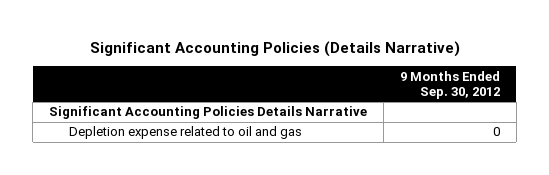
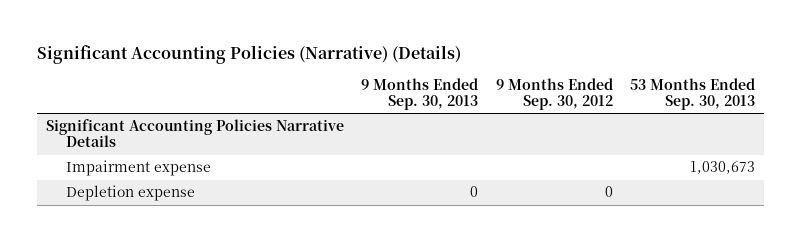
- Significant Accounting Policies (Details Narrative)
+ Significant Accounting Policies (Narrative) (Details)
- | 9 Months Ended Sep. 30, 2012
+ | 9 Months Ended Sep. 30, 2013 | 9 Months Ended Sep. 30, 2012 | 53 Months Ended Sep. 30, 2013
- Significant Accounting Policies Details Narrative
- Depletion expense related to oil and gas | 0
+ Significant Accounting Policies Narrative Details
+ Impairment expense | | | 1,030,673
+ Depletion expense | 0 | 0 |

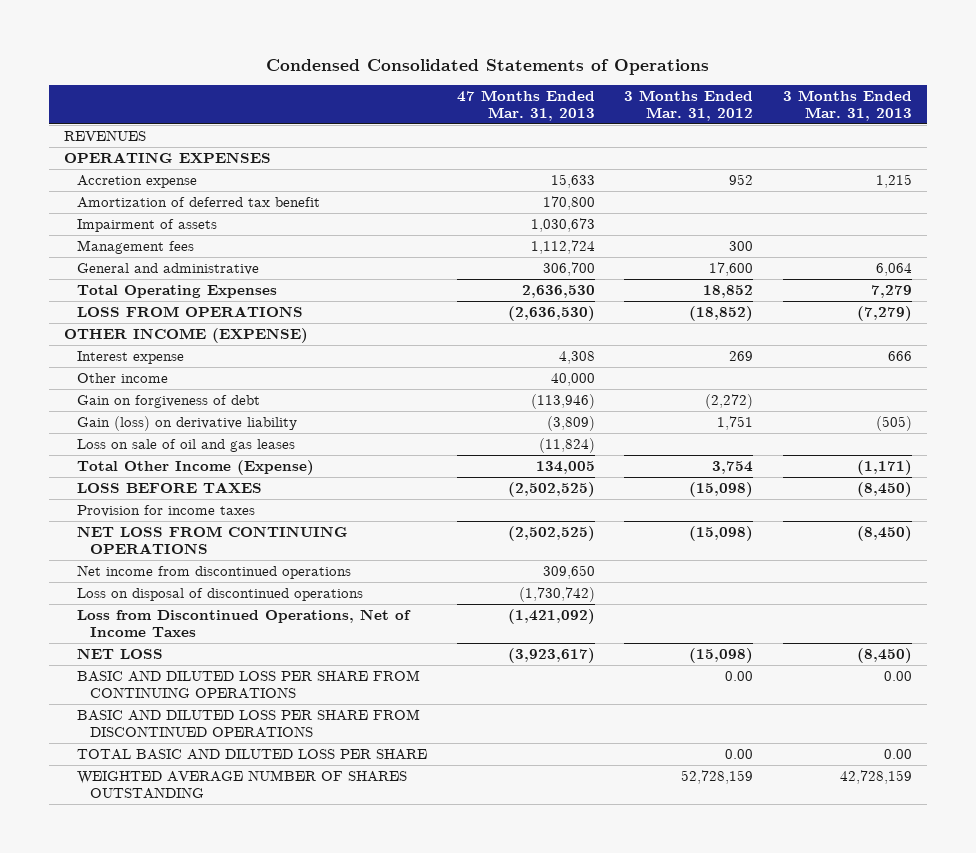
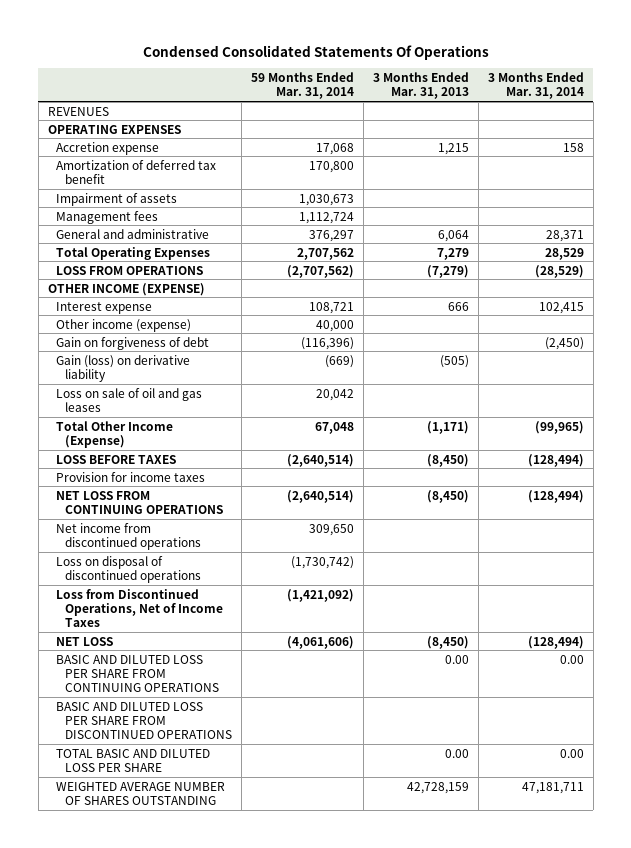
- Condensed Consolidated Statements of Operations
+ Condensed Consolidated Statements Of Operations
- | 47 Months Ended Mar. 31, 2013 | 3 Months Ended Mar. 31, 2012 | 3 Months Ended Mar. 31, 2013
+ | 59 Months Ended Mar. 31, 2014 | 3 Months Ended Mar. 31, 2013 | 3 Months Ended Mar. 31, 2014
- Other income | 40,000 | |
+ Other income (expense) | 40,000 | |

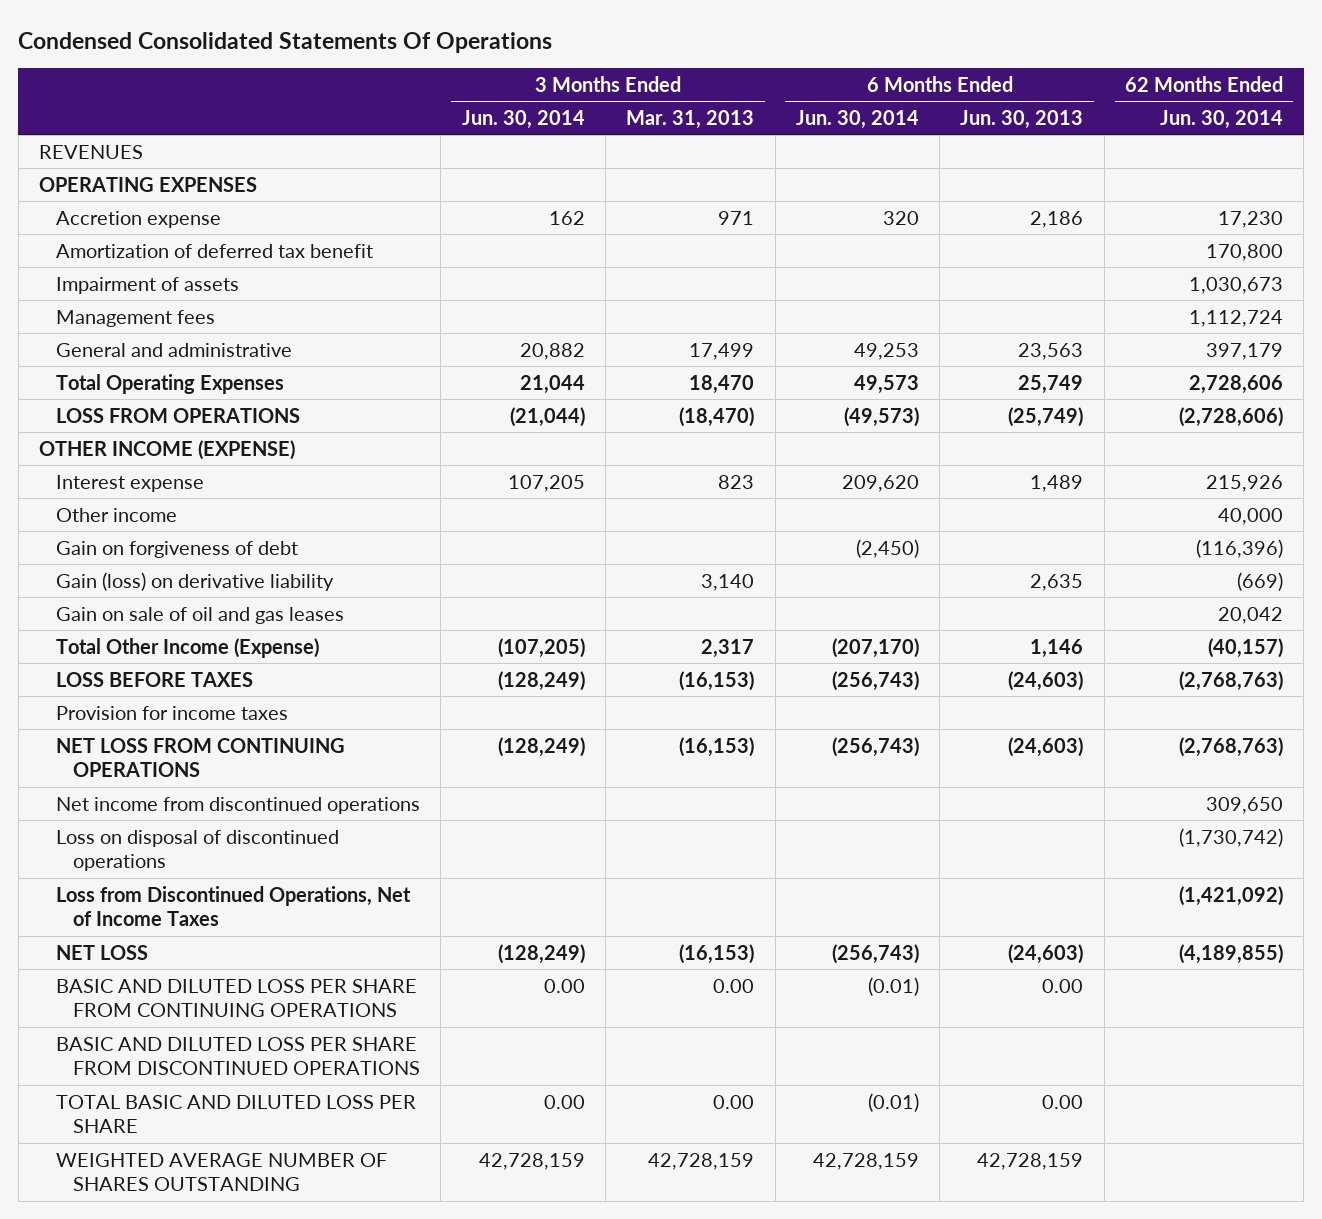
- | 59 Months Ended Mar. 31, 2014 | 3 Months Ended Mar. 31, 2013 | 3 Months Ended Mar. 31, 2014
+ | 3 Months Ended Jun. 30, 2014 | 3 Months Ended Mar. 31, 2013 | 6 Months Ended Jun. 30, 2014 | 6 Months Ended Jun. 30, 2013 | 62 Months Ended Jun. 30, 2014
- Accretion expense | 17,068 | 1,215 | 158
+ Accretion expense | 162 | 971 | 320 | 2,186 | 17,230
- General and administrative | 376,297 | 6,064 | 28,371
- Total Operating Expenses | 2,707,562 | 7,279 | 28,529
- LOSS FROM OPERATIONS | (2,707,562) | (7,279) | (28,529)
+ General and administrative | 20,882 | 17,499 | 49,253 | 23,563 | 397,179
+ Total Operating Expenses | 21,044 | 18,470 | 49,573 | 25,749 | 2,728,606
+ LOSS FROM OPERATIONS | (21,044) | (18,470) | (49,573) | (25,749) | (2,728,606)
- Interest expense | 108,721 | 666 | 102,415
- Other income (expense) | 40,000 | |
+ Interest expense | 107,205 | 823 | 209,620 | 1,489 | 215,926
+ Other income | | | | | 40,000
- Gain (loss) on derivative liability | (669) | (505) |
- Loss on sale of oil and gas leases | 20,042 | |
- Total Other Income (Expense) | 67,048 | (1,171) | (99,965)
- LOSS BEFORE TAXES | (2,640,514) | (8,450) | (128,494)
+ Gain (loss) on derivative liability | | 3,140 | | 2,635 | (669)
+ Gain on sale of oil and gas leases | | | | | 20,042
+ Total Other Income (Expense) | (107,205) | 2,317 | (207,170) | 1,146 | (40,157)
+ LOSS BEFORE TAXES | (128,249) | (16,153) | (256,743) | (24,603) | (2,768,763)
- NET LOSS FROM CONTINUING OPERATIONS | (2,640,514) | (8,450) | (128,494)
+ NET LOSS FROM CONTINUING OPERATIONS | (128,249) | (16,153) | (256,743) | (24,603) | (2,768,763)
- NET LOSS | (4,061,606) | (8,450) | (128,494)
+ NET LOSS | (128,249) | (16,153) | (256,743) | (24,603) | (4,189,855)

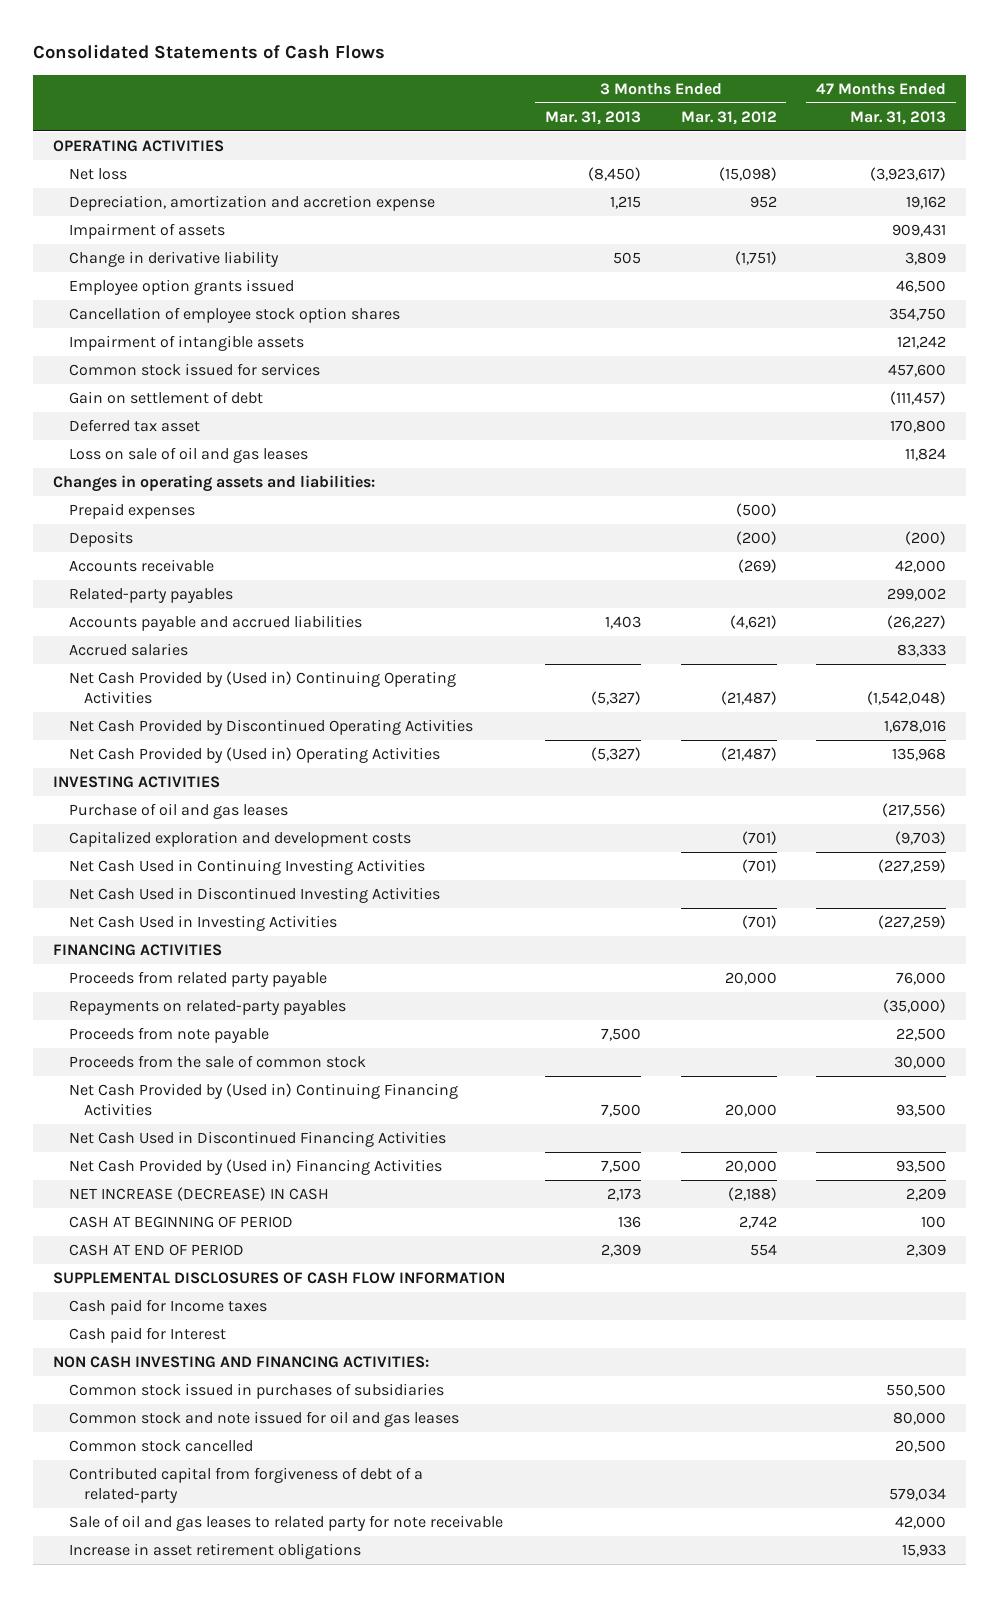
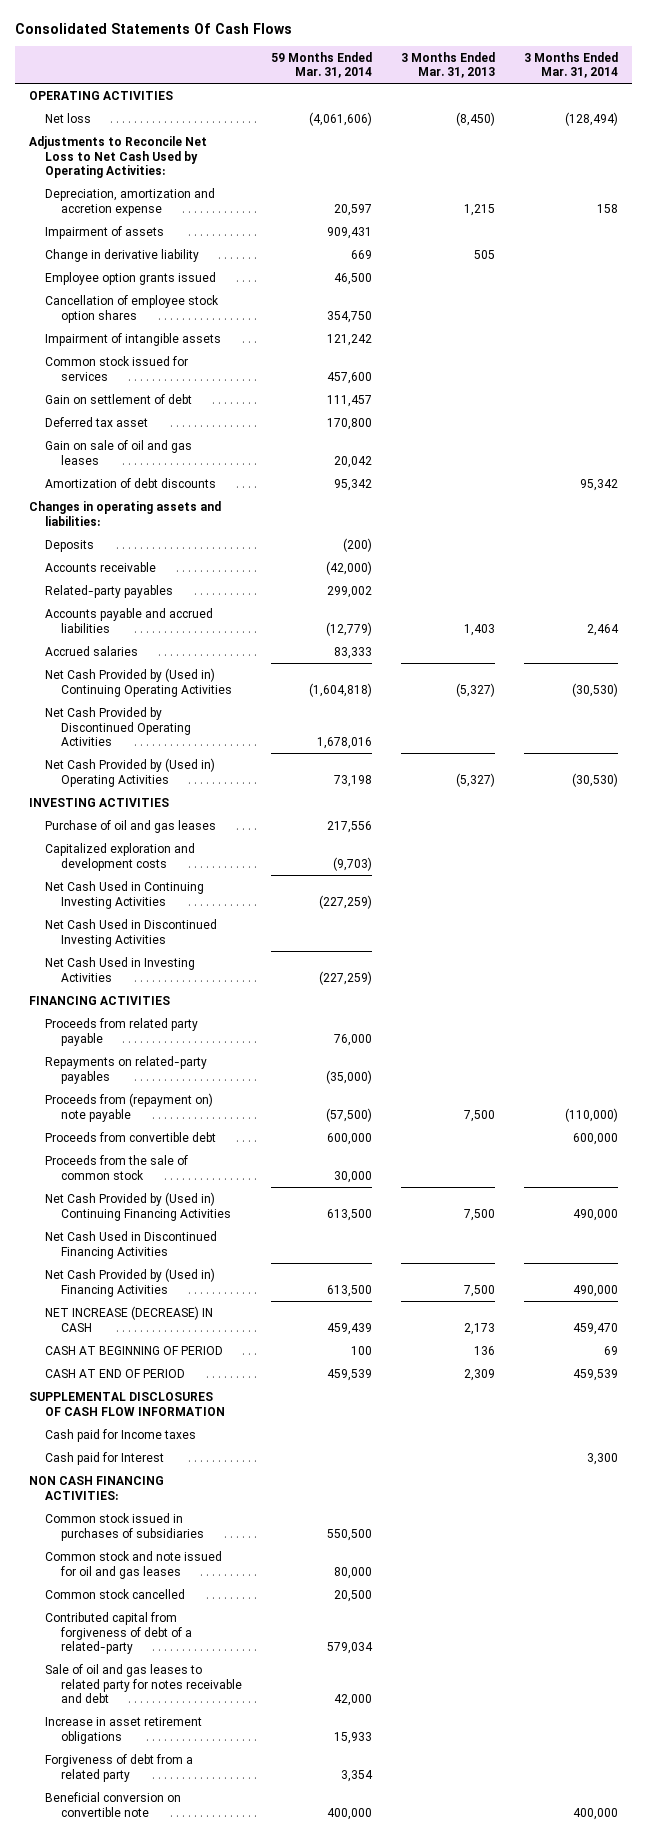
- Consolidated Statements of Cash Flows
+ Consolidated Statements Of Cash Flows
- | 3 Months Ended Mar. 31, 2013 | 3 Months Ended Mar. 31, 2012 | 47 Months Ended Mar. 31, 2013
+ | 59 Months Ended Mar. 31, 2014 | 3 Months Ended Mar. 31, 2013 | 3 Months Ended Mar. 31, 2014
+ Adjustments to Reconcile Net Loss to Net Cash Used by Operating Activities:
- Loss on sale of oil and gas leases | | | 11,824
+ Gain on sale of oil and gas leases | 20,042 | |
+ Amortization of debt discounts | 95,342 | | 95,342
- Prepaid expenses | | (500) |
- Proceeds from note payable | 7,500 | | 22,500
+ Proceeds from (repayment on) note payable | (57,500) | 7,500 | (110,000)
+ Proceeds from convertible debt | 600,000 | | 600,000
- NON CASH INVESTING AND FINANCING ACTIVITIES:
+ NON CASH FINANCING ACTIVITIES:
- Sale of oil and gas leases to related party for note receivable | | | 42,000
+ Sale of oil and gas leases to related party for notes receivable and debt | 42,000 | |
+ Forgiveness of debt from a related party | 3,354 | |
+ Beneficial conversion on convertible note | 400,000 | | 400,000

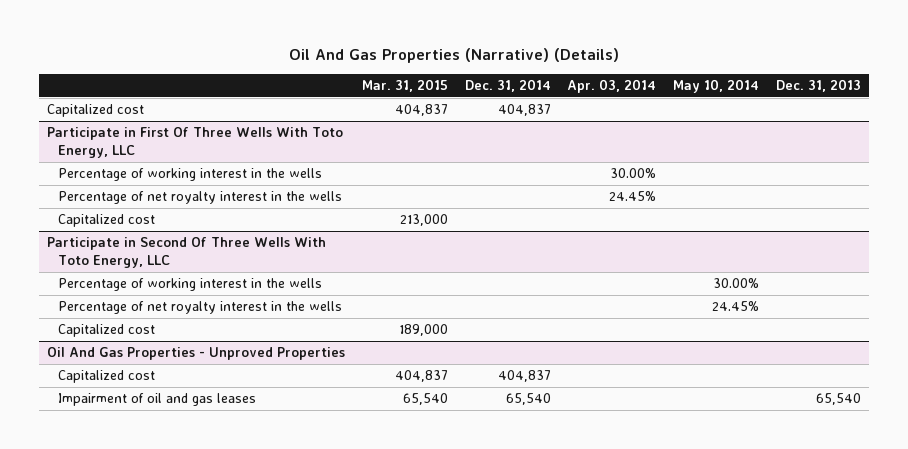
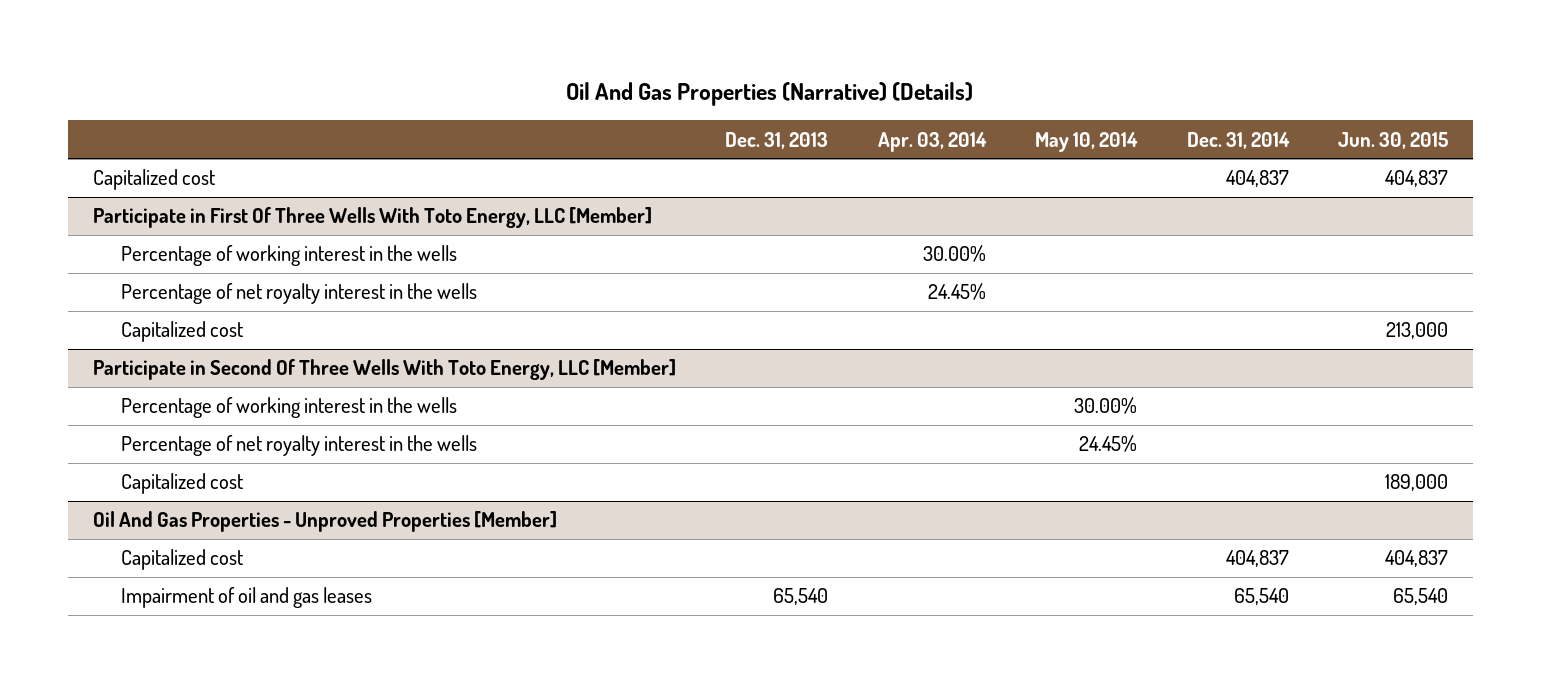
- | Mar. 31, 2015 | Dec. 31, 2014 | Apr. 03, 2014 | May 10, 2014 | Dec. 31, 2013
+ | Dec. 31, 2013 | Apr. 03, 2014 | May 10, 2014 | Dec. 31, 2014 | Jun. 30, 2015
- Participate in First Of Three Wells With Toto Energy, LLC
+ Participate in First Of Three Wells With Toto Energy, LLC [Member]
- Participate in Second Of Three Wells With Toto Energy, LLC
+ Participate in Second Of Three Wells With Toto Energy, LLC [Member]
- Oil And Gas Properties - Unproved Properties
+ Oil And Gas Properties - Unproved Properties [Member]

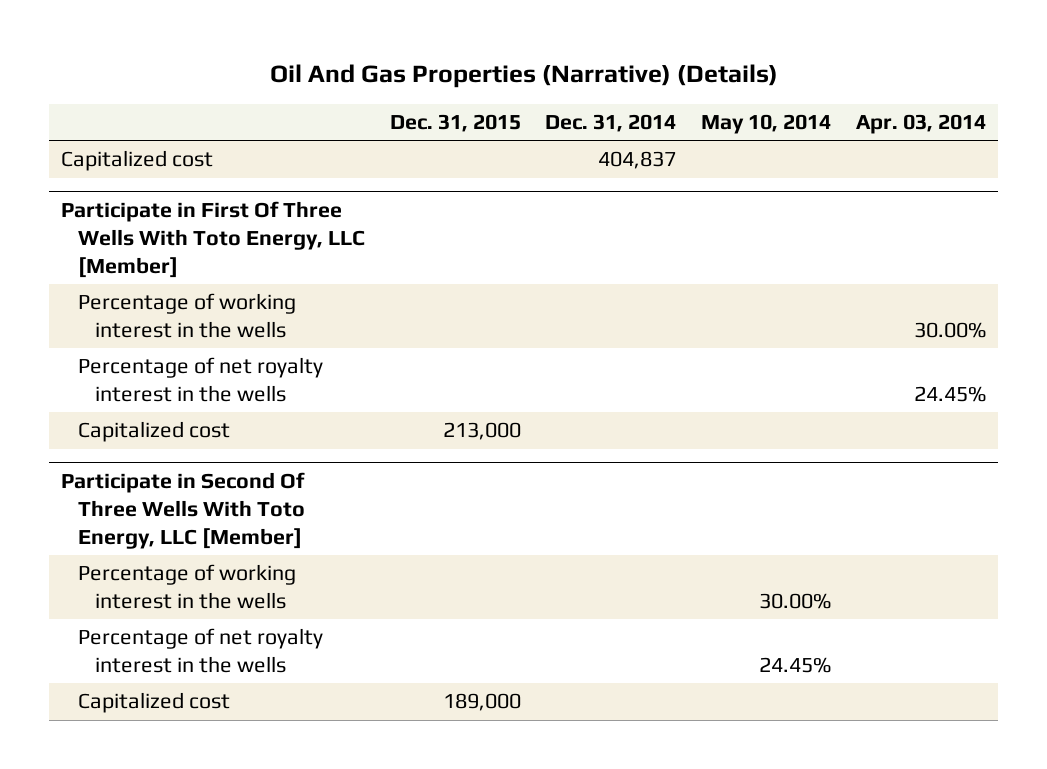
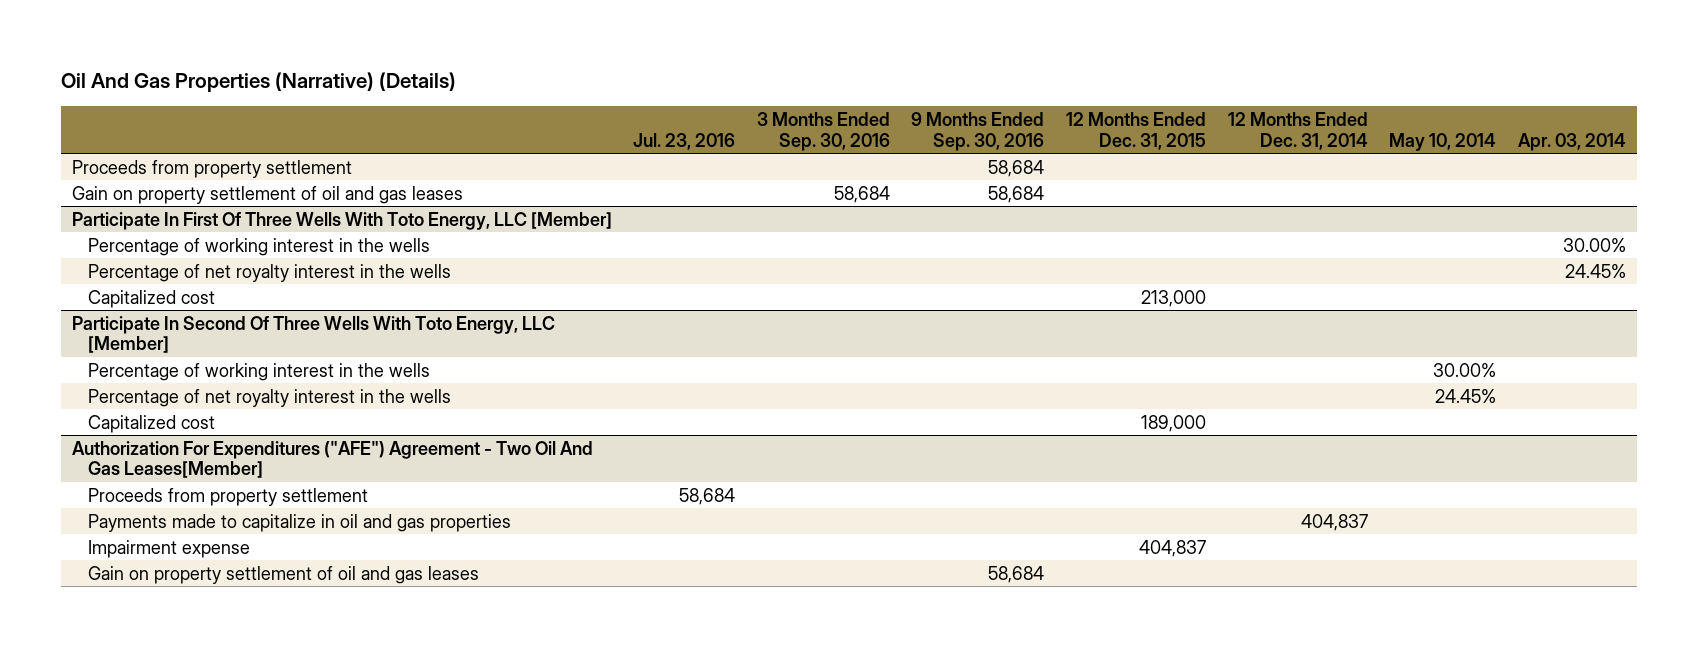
- | Dec. 31, 2015 | Dec. 31, 2014 | May 10, 2014 | Apr. 03, 2014
+ | Jul. 23, 2016 | 3 Months Ended Sep. 30, 2016 | 9 Months Ended Sep. 30, 2016 | 12 Months Ended Dec. 31, 2015 | 12 Months Ended Dec. 31, 2014 | May 10, 2014 | Apr. 03, 2014
- Capitalized cost | | 404,837 | |
- Participate in First Of Three Wells With Toto Energy, LLC [Member]
+ Proceeds from property settlement | | | 58,684 | | | |
+ Gain on property settlement of oil and gas leases | | 58,684 | 58,684 | | | |
+ Participate In First Of Three Wells With Toto Energy, LLC [Member]
- Participate in Second Of Three Wells With Toto Energy, LLC [Member]
+ Participate In Second Of Three Wells With Toto Energy, LLC [Member]
+ Authorization For Expenditures ("AFE") Agreement - Two Oil And Gas Leases[Member]
+ Proceeds from property settlement | 58,684 | | | | | |
+ Payments made to capitalize in oil and gas properties | | | | | 404,837 | |
+ Impairment expense | | | | 404,837 | | |
+ Gain on property settlement of oil and gas leases | | | 58,684 | | | |

